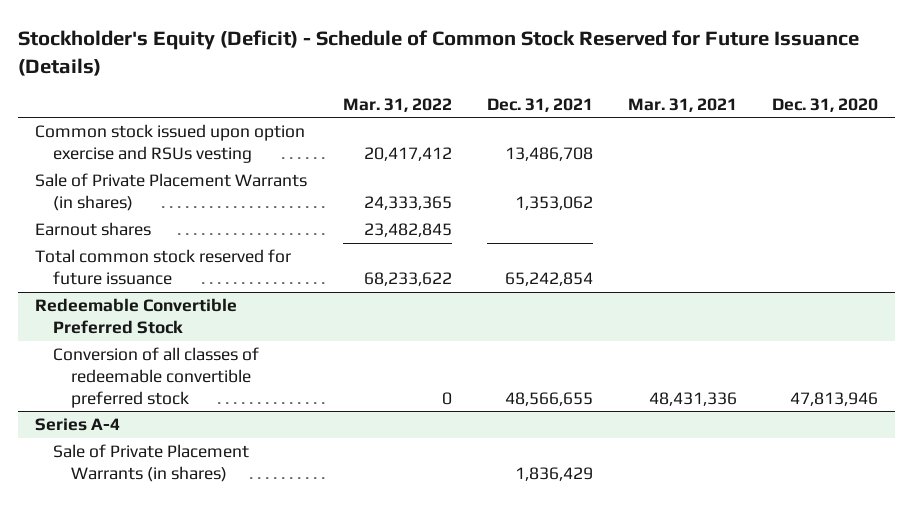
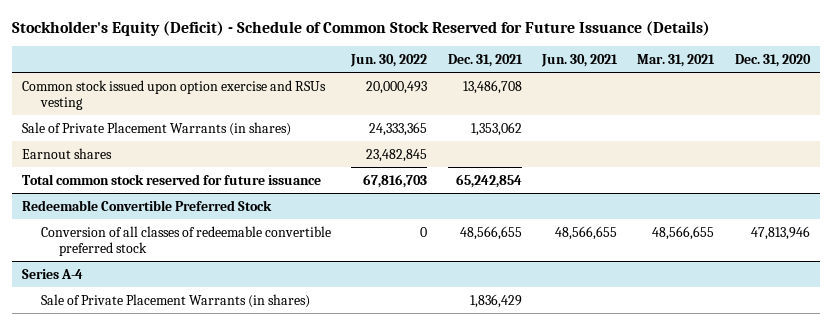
- | Mar. 31, 2022 | Dec. 31, 2021 | Mar. 31, 2021 | Dec. 31, 2020
+ | Jun. 30, 2022 | Dec. 31, 2021 | Jun. 30, 2021 | Mar. 31, 2021 | Dec. 31, 2020
@ Redeemable Convertible Preferred Stock
- Conversion of all classes of redeemable convertible preferred stock | 0 | 48,566,655 | 48,431,336 | 47,813,946
+ Conversion of all classes of redeemable convertible preferred stock | 0 | 48,566,655 | 48,566,655 | 48,566,655 | 47,813,946

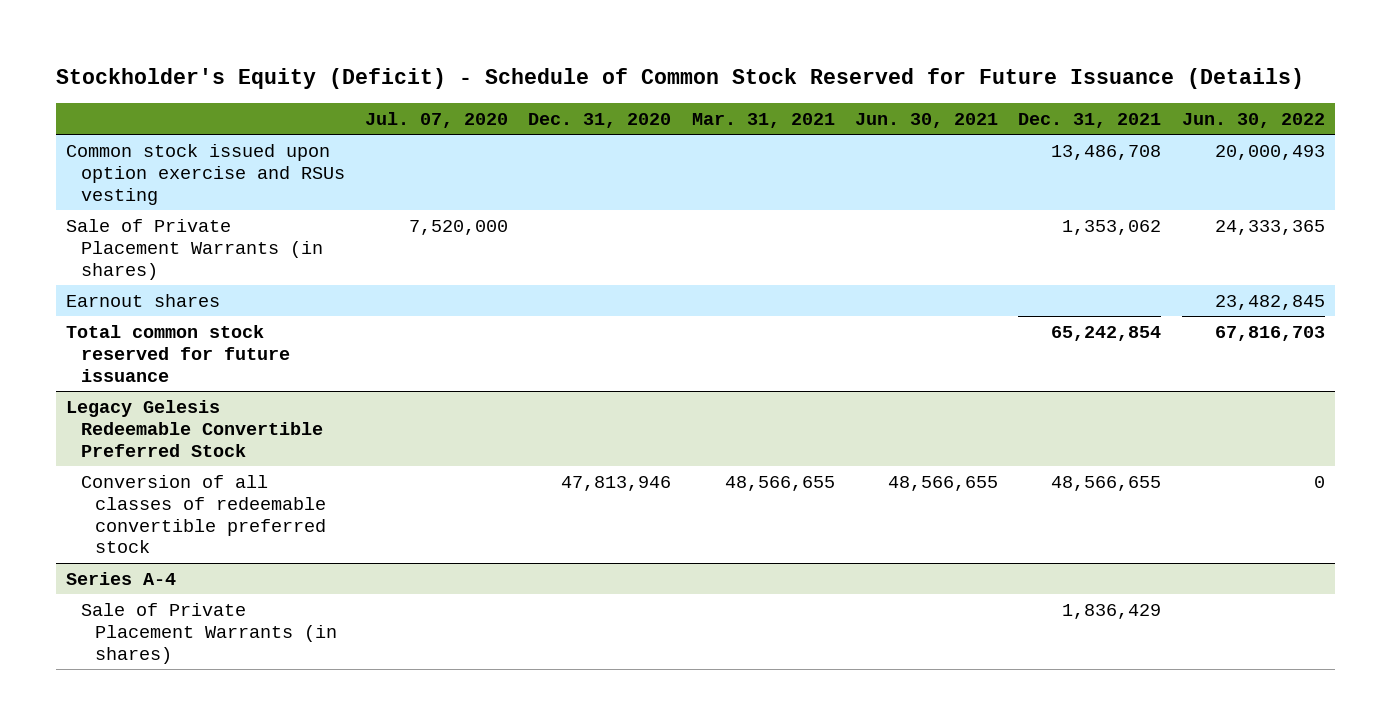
- | Jun. 30, 2022 | Dec. 31, 2021 | Jun. 30, 2021 | Mar. 31, 2021 | Dec. 31, 2020
+ | Jul. 07, 2020 | Dec. 31, 2020 | Mar. 31, 2021 | Jun. 30, 2021 | Dec. 31, 2021 | Jun. 30, 2022
- Redeemable Convertible Preferred Stock
+ Legacy Gelesis Redeemable Convertible Preferred Stock

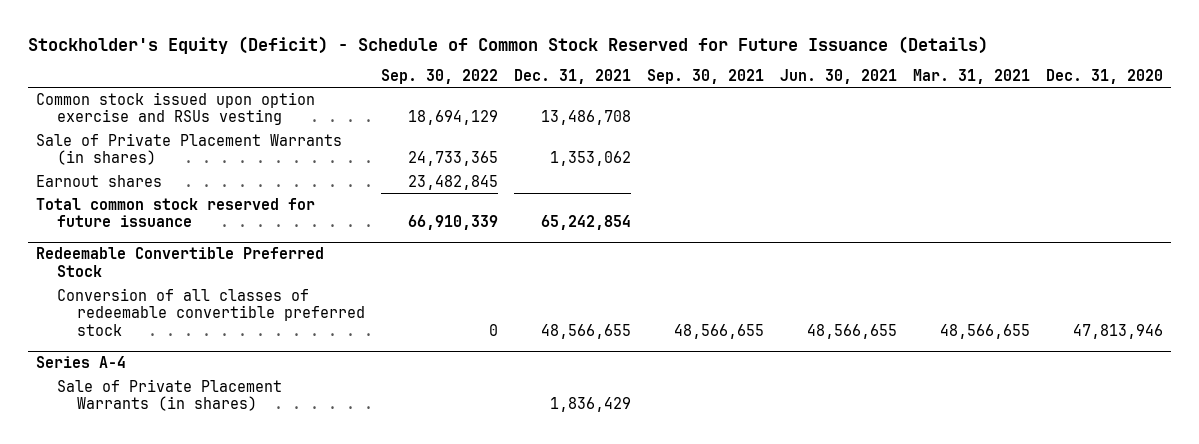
- | Jul. 07, 2020 | Dec. 31, 2020 | Mar. 31, 2021 | Jun. 30, 2021 | Dec. 31, 2021 | Jun. 30, 2022
+ | Sep. 30, 2022 | Dec. 31, 2021 | Sep. 30, 2021 | Jun. 30, 2021 | Mar. 31, 2021 | Dec. 31, 2020
- Legacy Gelesis Redeemable Convertible Preferred Stock
+ Redeemable Convertible Preferred Stock

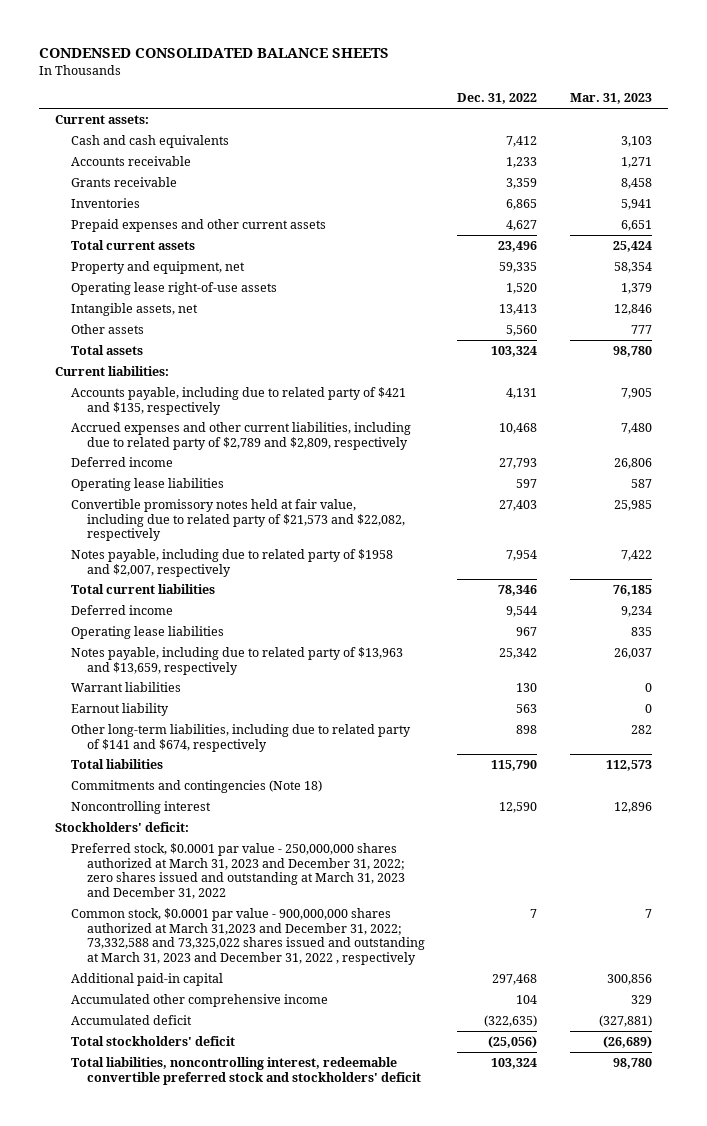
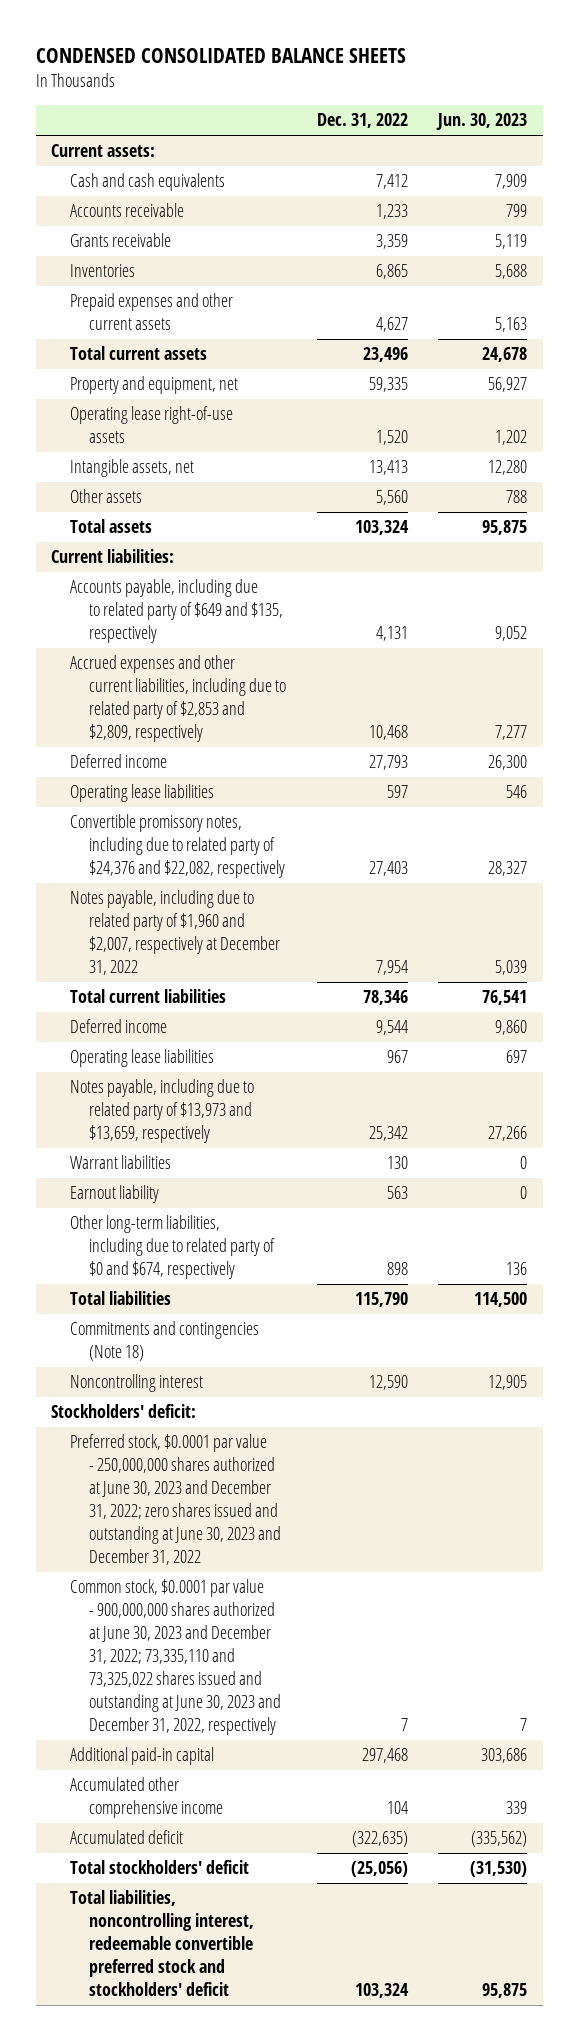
- | Dec. 31, 2022 | Mar. 31, 2023
+ | Dec. 31, 2022 | Jun. 30, 2023
- Accounts payable, including due to related party of $421 and $135, respectively | 4,131 | 7,905
- Accrued expenses and other current liabilities, including due to related party of $2,789 and $2,809, respectively | 10,468 | 7,480
+ Accounts payable, including due to related party of $649 and $135, respectively | 4,131 | 9,052
+ Accrued expenses and other current liabilities, including due to related party of $2,853 and $2,809, respectively | 10,468 | 7,277
- Convertible promissory notes held at fair value, including due to related party of $21,573 and $22,082, respectively | 27,403 | 25,985
- Notes payable, including due to related party of $1958 and $2,007, respectively | 7,954 | 7,422
+ Convertible promissory notes, including due to related party of $24,376 and $22,082, respectively | 27,403 | 28,327
+ Notes payable, including due to related party of $1,960 and $2,007, respectively at December 31, 2022 | 7,954 | 5,039
- Notes payable, including due to related party of $13,963 and $13,659, respectively | 25,342 | 26,037
+ Notes payable, including due to related party of $13,973 and $13,659, respectively | 25,342 | 27,266
- Other long-term liabilities, including due to related party of $141 and $674, respectively | 898 | 282
+ Other long-term liabilities, including due to related party of $0 and $674, respectively | 898 | 136
- Preferred stock, $0.0001 par value - 250,000,000 shares authorized at March 31, 2023 and December 31, 2022; zero shares issued and outstanding at March 31, 2023 and December 31, 2022
- Common stock, $0.0001 par value - 900,000,000 shares authorized at March 31,2023 and December 31, 2022; 73,332,588 and 73,325,022 shares issued and outstanding at March 31, 2023 and December 31, 2022 , respectively | 7 | 7
+ Preferred stock, $0.0001 par value - 250,000,000 shares authorized at June 30, 2023 and December 31, 2022; zero shares issued and outstanding at June 30, 2023 and December 31, 2022
+ Common stock, $0.0001 par value - 900,000,000 shares authorized at June 30, 2023 and December 31, 2022; 73,335,110 and 73,325,022 shares issued and outstanding at June 30, 2023 and December 31, 2022, respectively | 7 | 7

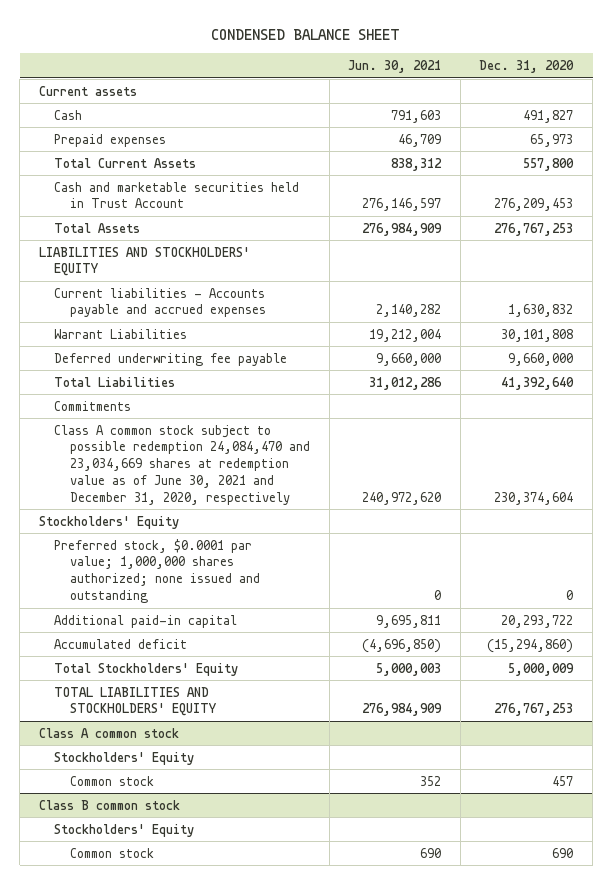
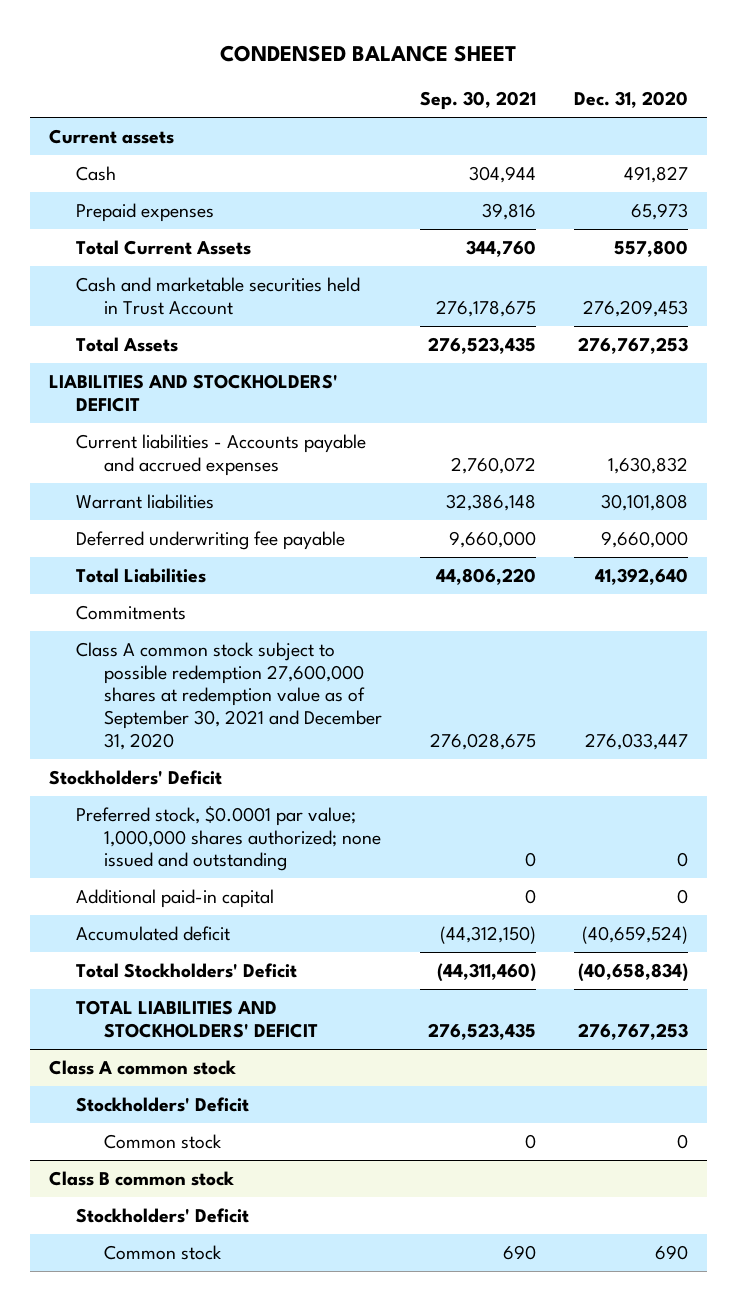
- | Jun. 30, 2021 | Dec. 31, 2020
+ | Sep. 30, 2021 | Dec. 31, 2020
- LIABILITIES AND STOCKHOLDERS' EQUITY
+ LIABILITIES AND STOCKHOLDERS' DEFICIT
- Warrant Liabilities | 19,212,004 | 30,101,808
+ Warrant liabilities | 32,386,148 | 30,101,808
- Class A common stock subject to possible redemption 24,084,470 and 23,034,669 shares at redemption value as of June 30, 2021 and December 31, 2020, respectively | 240,972,620 | 230,374,604
- Stockholders' Equity
+ Class A common stock subject to possible redemption 27,600,000 shares at redemption value as of September 30, 2021 and December 31, 2020 | 276,028,675 | 276,033,447
+ Stockholders' Deficit
- Additional paid-in capital | 9,695,811 | 20,293,722
- Accumulated deficit | (4,696,850) | (15,294,860)
- Total Stockholders' Equity | 5,000,003 | 5,000,009
- TOTAL LIABILITIES AND STOCKHOLDERS' EQUITY | 276,984,909 | 276,767,253
+ Additional paid-in capital | 0 | 0
+ Accumulated deficit | (44,312,150) | (40,659,524)
+ Total Stockholders' Deficit | (44,311,460) | (40,658,834)
+ TOTAL LIABILITIES AND STOCKHOLDERS' DEFICIT | 276,523,435 | 276,767,253
@ Class A common stock
- Stockholders' Equity
- Common stock | 352 | 457
+ Stockholders' Deficit
+ Common stock | 0 | 0
@ Class B common stock
- Stockholders' Equity
+ Stockholders' Deficit

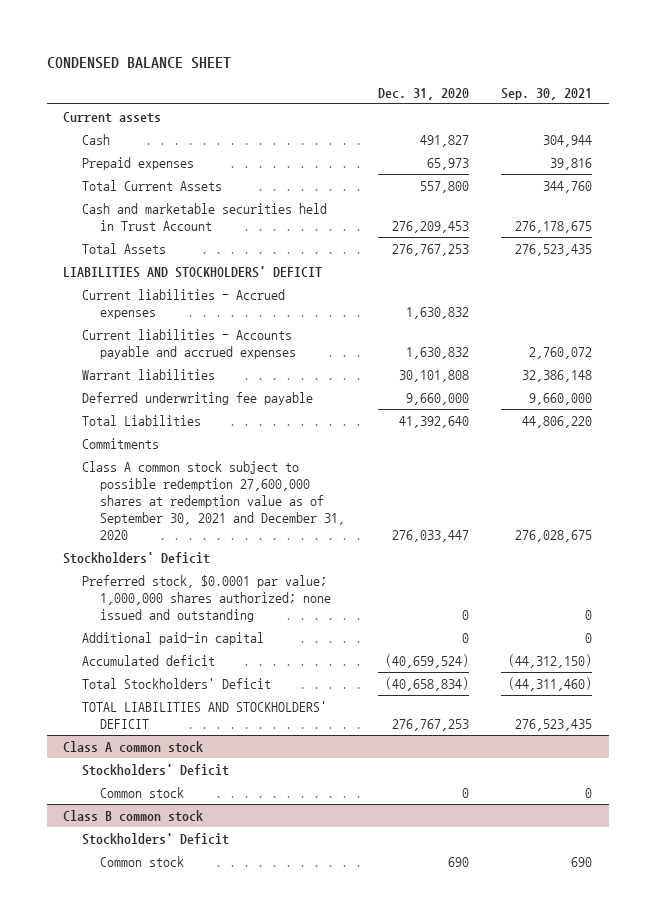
- | Sep. 30, 2021 | Dec. 31, 2020
+ | Dec. 31, 2020 | Sep. 30, 2021
+ Current liabilities - Accrued expenses | 1,630,832 |

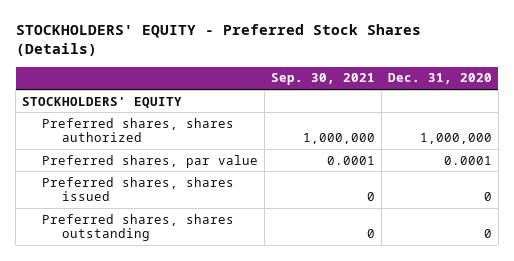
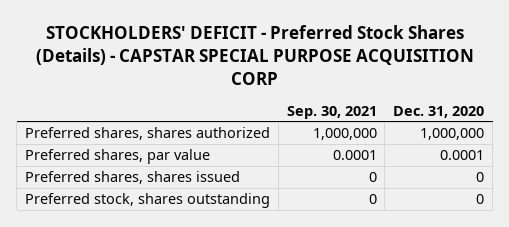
- STOCKHOLDERS' EQUITY - Preferred Stock Shares (Details)
+ STOCKHOLDERS' DEFICIT - Preferred Stock Shares (Details) - CAPSTAR SPECIAL PURPOSE ACQUISITION CORP
- STOCKHOLDERS' EQUITY
- Preferred shares, shares outstanding | 0 | 0
+ Preferred stock, shares outstanding | 0 | 0

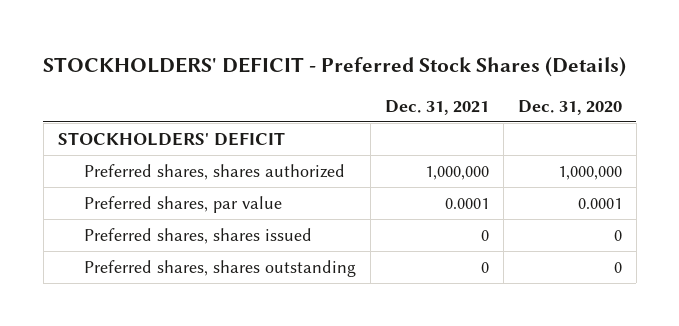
- STOCKHOLDERS' DEFICIT - Preferred Stock Shares (Details) - CAPSTAR SPECIAL PURPOSE ACQUISITION CORP
+ STOCKHOLDERS' DEFICIT - Preferred Stock Shares (Details)
- | Sep. 30, 2021 | Dec. 31, 2020
+ | Dec. 31, 2021 | Dec. 31, 2020
+ STOCKHOLDERS' DEFICIT
- Preferred stock, shares outstanding | 0 | 0
+ Preferred shares, shares outstanding | 0 | 0

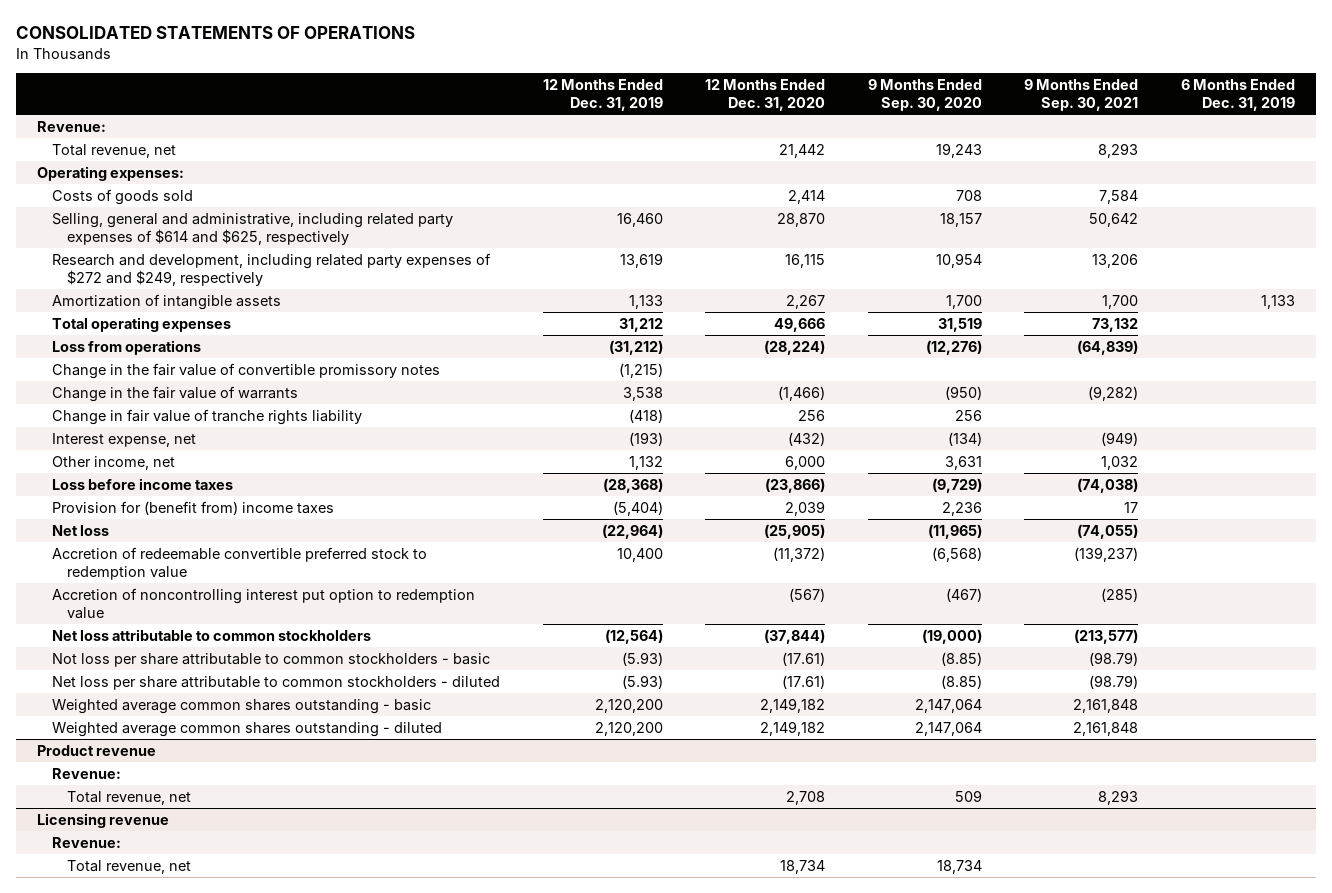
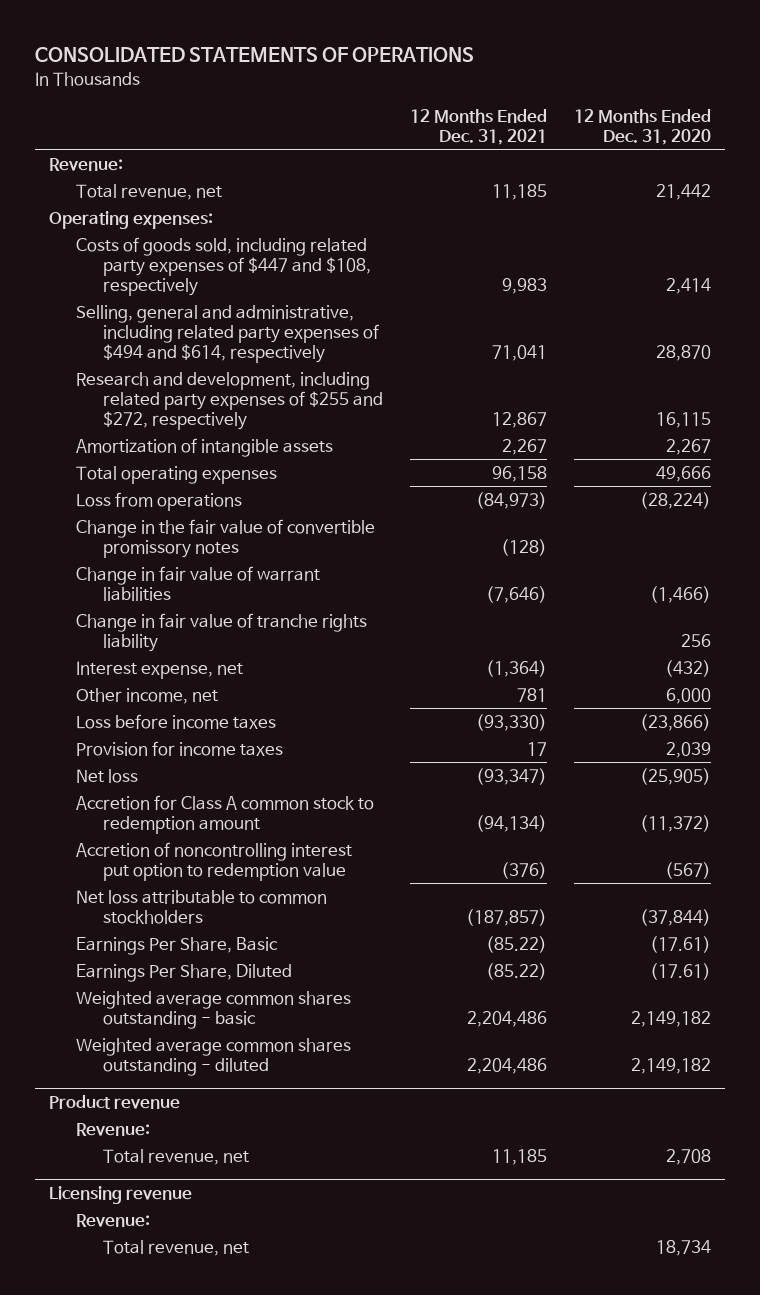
- | 12 Months Ended Dec. 31, 2019 | 12 Months Ended Dec. 31, 2020 | 9 Months Ended Sep. 30, 2020 | 9 Months Ended Sep. 30, 2021 | 6 Months Ended Dec. 31, 2019
+ | 12 Months Ended Dec. 31, 2021 | 12 Months Ended Dec. 31, 2020
- Costs of goods sold | | 2,414 | 708 | 7,584 |
- Selling, general and administrative, including related party expenses of $614 and $625, respectively | 16,460 | 28,870 | 18,157 | 50,642 |
- Research and development, including related party expenses of $272 and $249, respectively | 13,619 | 16,115 | 10,954 | 13,206 |
+ Costs of goods sold, including related party expenses of $447 and $108, respectively | 9,983 | 2,414
+ Selling, general and administrative, including related party expenses of $494 and $614, respectively | 71,041 | 28,870
+ Research and development, including related party expenses of $255 and $272, respectively | 12,867 | 16,115
- Change in the fair value of warrants | 3,538 | (1,466) | (950) | (9,282) |
+ Change in fair value of warrant liabilities | (7,646) | (1,466)
- Provision for (benefit from) income taxes | (5,404) | 2,039 | 2,236 | 17 |
+ Provision for income taxes | 17 | 2,039
- Accretion of redeemable convertible preferred stock to redemption value | 10,400 | (11,372) | (6,568) | (139,237) |
+ Accretion for Class A common stock to redemption amount | (94,134) | (11,372)
- Not loss per share attributable to common stockholders - basic | (5.93) | (17.61) | (8.85) | (98.79) |
- Net loss per share attributable to common stockholders - diluted | (5.93) | (17.61) | (8.85) | (98.79) |
+ Earnings Per Share, Basic | (85.22) | (17.61)
+ Earnings Per Share, Diluted | (85.22) | (17.61)

